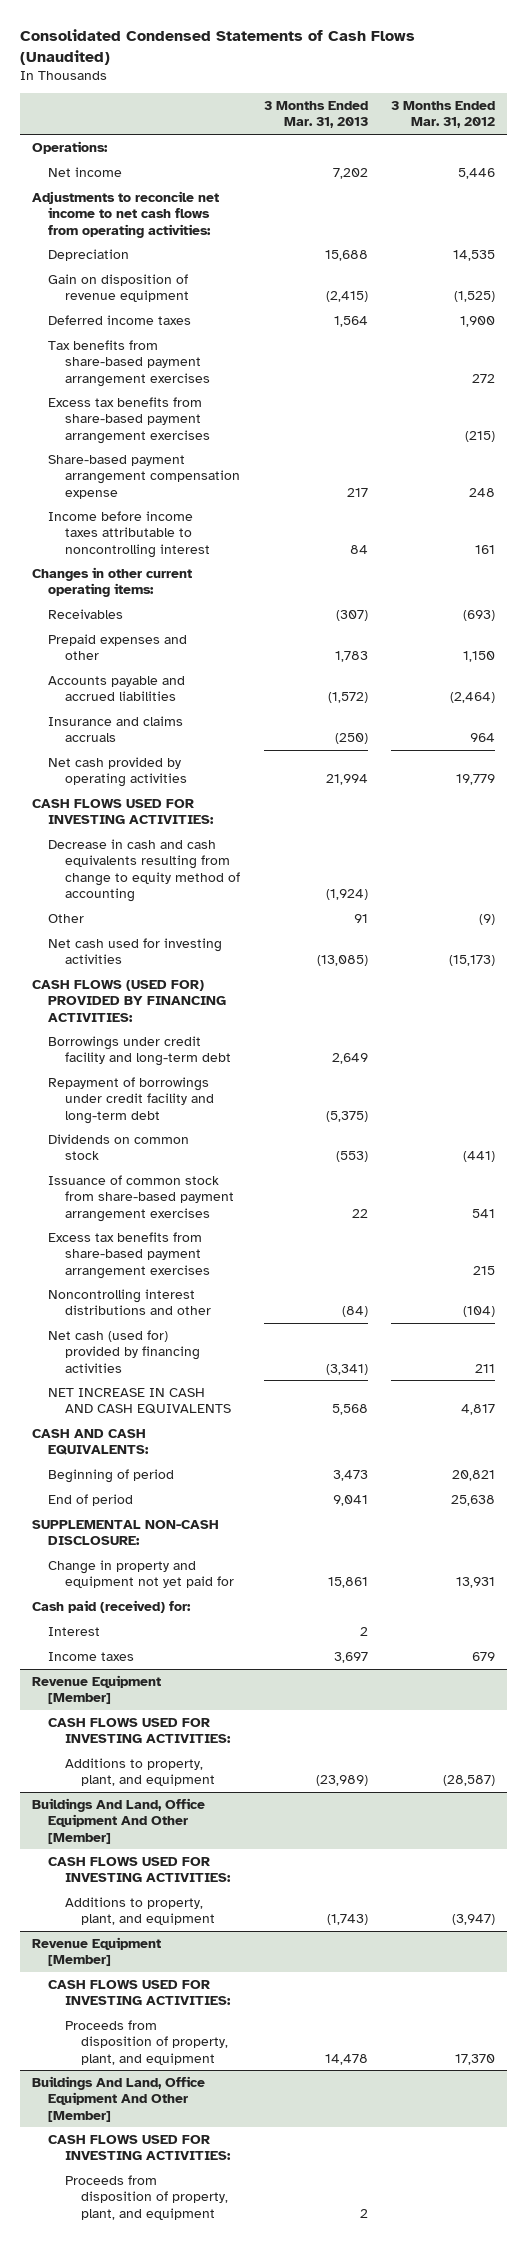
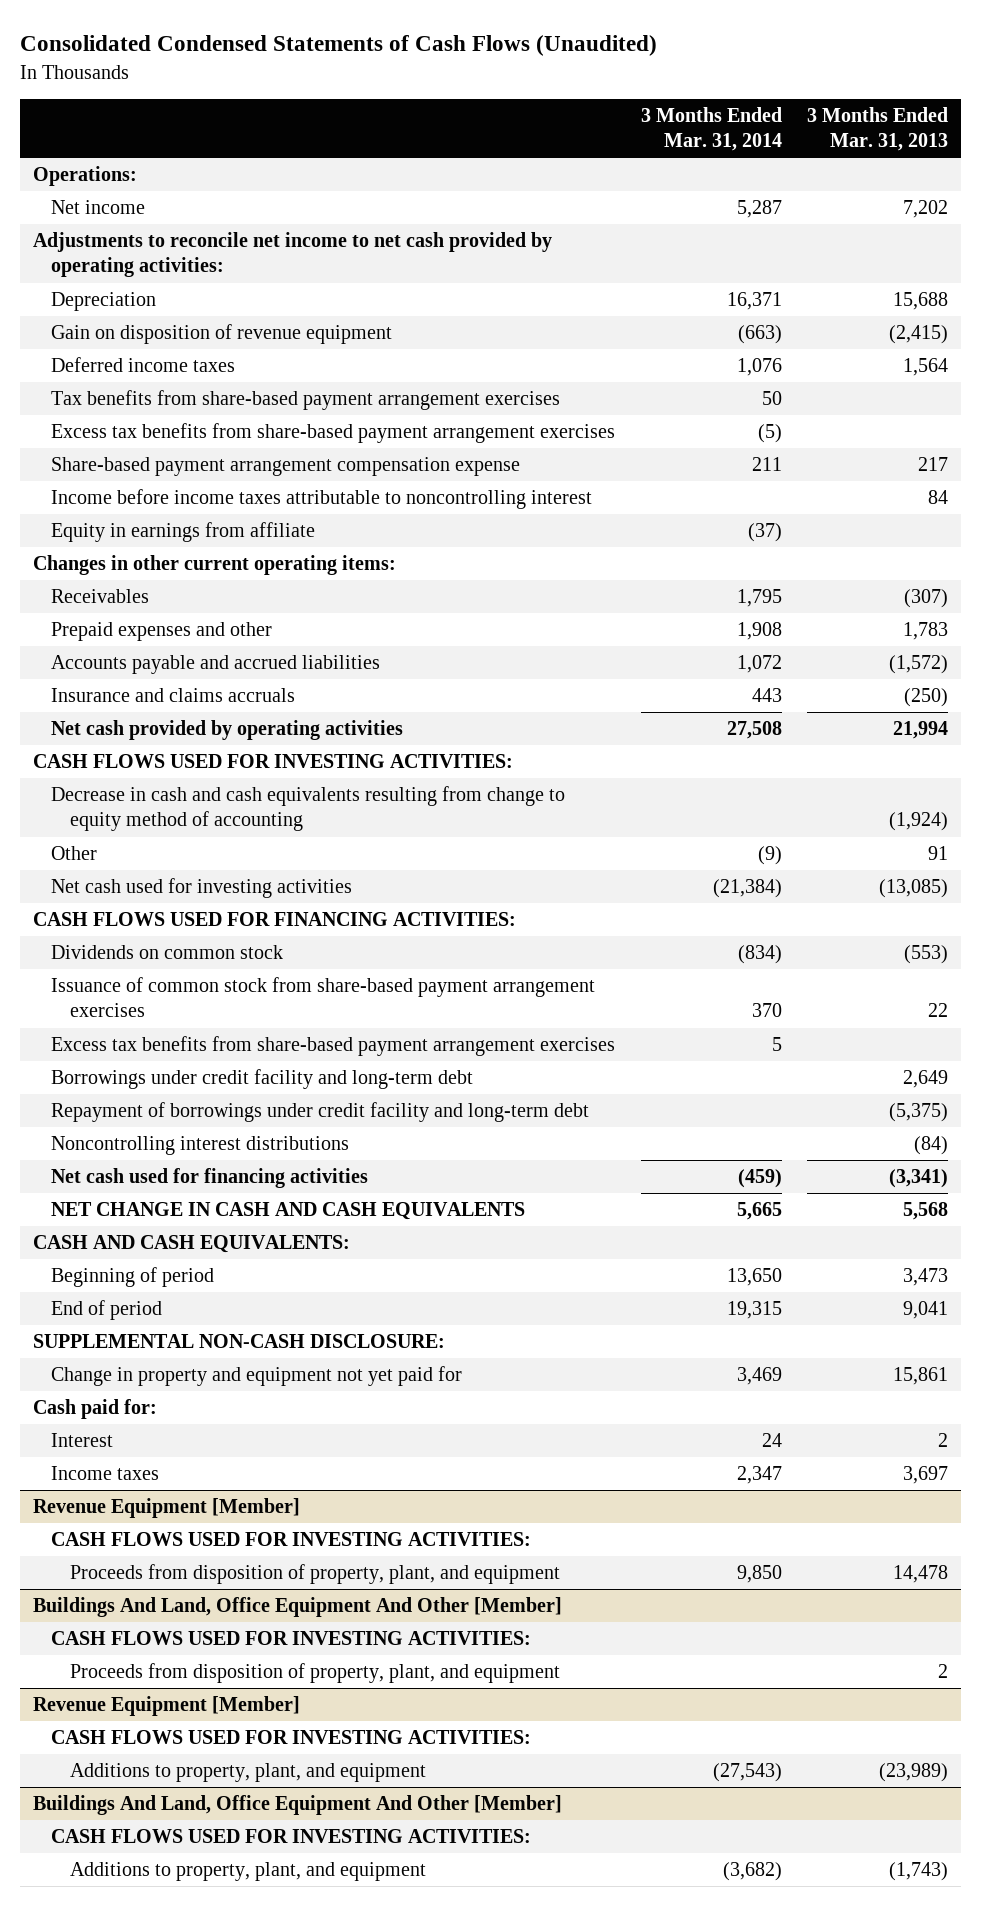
- | 3 Months Ended Mar. 31, 2013 | 3 Months Ended Mar. 31, 2012
+ | 3 Months Ended Mar. 31, 2014 | 3 Months Ended Mar. 31, 2013
- Adjustments to reconcile net income to net cash flows from operating activities:
+ Adjustments to reconcile net income to net cash provided by operating activities:
+ Equity in earnings from affiliate | (37) |
- CASH FLOWS (USED FOR) PROVIDED BY FINANCING ACTIVITIES:
+ CASH FLOWS USED FOR FINANCING ACTIVITIES:
- Noncontrolling interest distributions and other | (84) | (104)
- Net cash (used for) provided by financing activities | (3,341) | 211
- NET INCREASE IN CASH AND CASH EQUIVALENTS | 5,568 | 4,817
moved down: Borrowings under credit facility and long-term debt | | 2,649
moved down: Repayment of borrowings under credit facility and long-term debt | | (5,375)
+ Noncontrolling interest distributions | | (84)
+ Net cash used for financing activities | (459) | (3,341)
+ NET CHANGE IN CASH AND CASH EQUIVALENTS | 5,665 | 5,568
- Cash paid (received) for:
+ Cash paid for:
@ Revenue Equipment [Member]
moved up: Proceeds from disposition of property, plant, and equipment | 9,850 | 14,478
@ Buildings And Land, Office Equipment And Other [Member]
moved up: Proceeds from disposition of property, plant, and equipment | | 2
@ Revenue Equipment [Member]
moved down: Additions to property, plant, and equipment | (27,543) | (23,989)
@ Buildings And Land, Office Equipment And Other [Member]
moved down: Additions to property, plant, and equipment | (3,682) | (1,743)

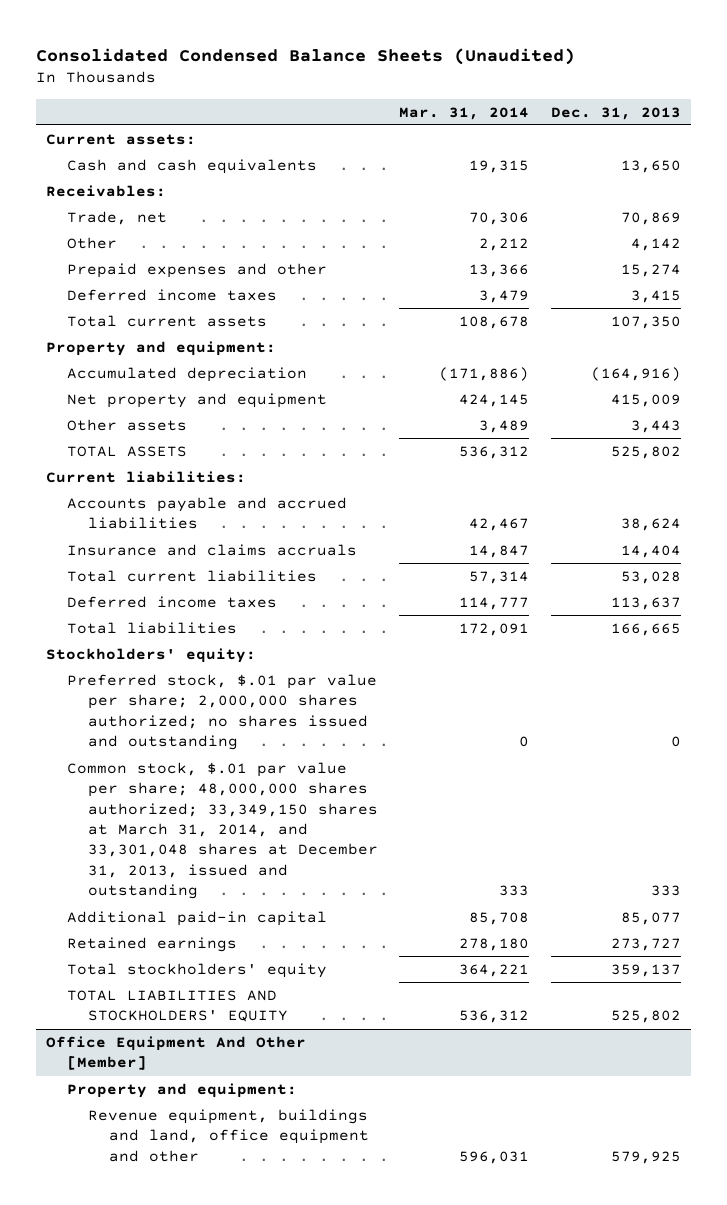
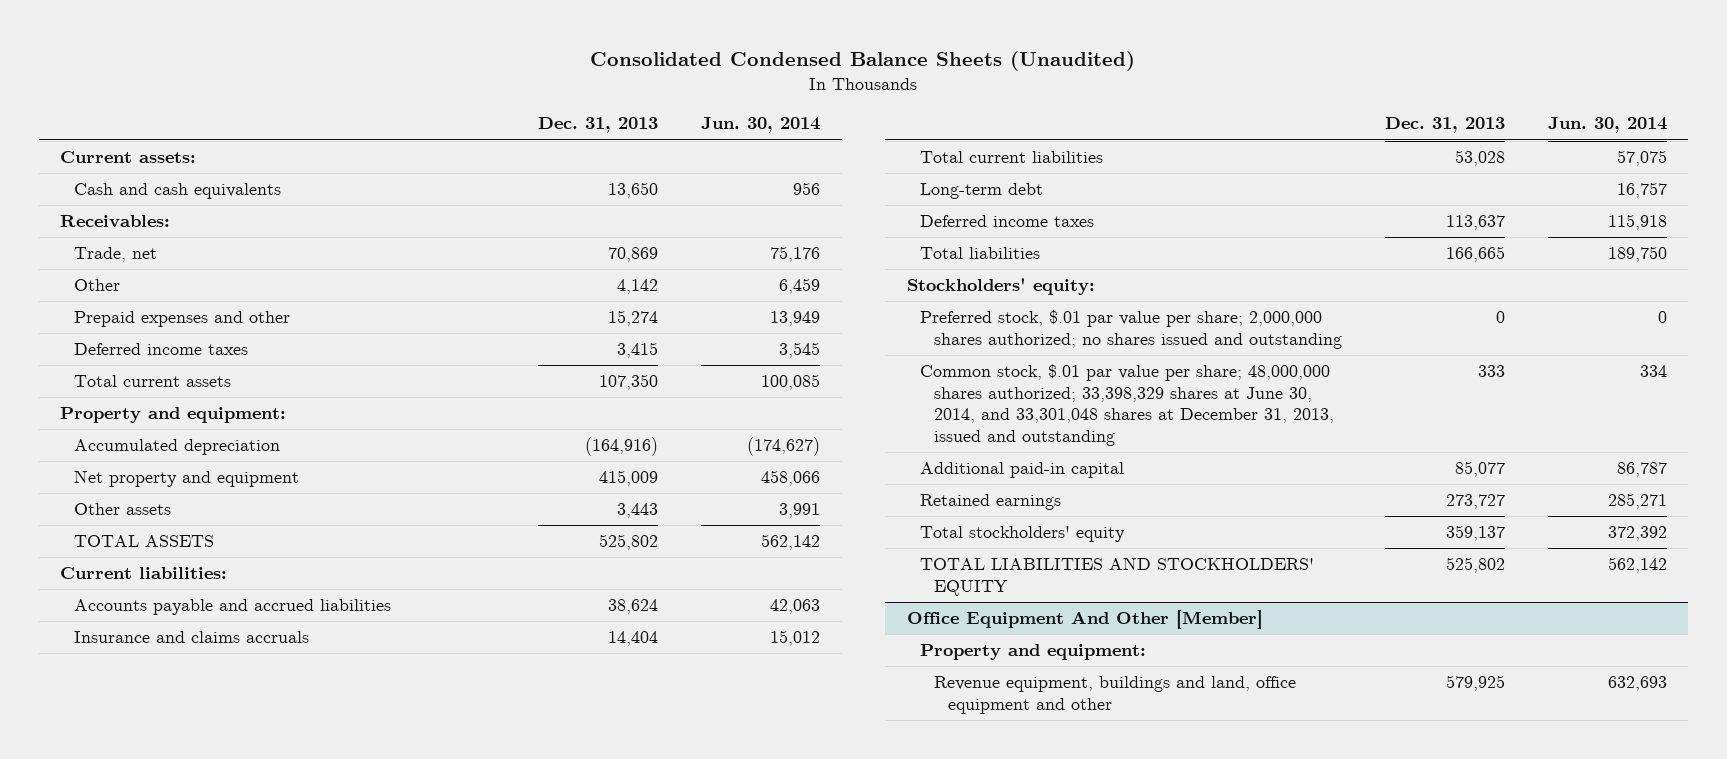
- | Mar. 31, 2014 | Dec. 31, 2013
+ | Dec. 31, 2013 | Jun. 30, 2014
+ Long-term debt | | 16,757
- Common stock, $.01 par value per share; 48,000,000 shares authorized; 33,349,150 shares at March 31, 2014, and 33,301,048 shares at December 31, 2013, issued and outstanding | 333 | 333
+ Common stock, $.01 par value per share; 48,000,000 shares authorized; 33,398,329 shares at June 30, 2014, and 33,301,048 shares at December 31, 2013, issued and outstanding | 333 | 334

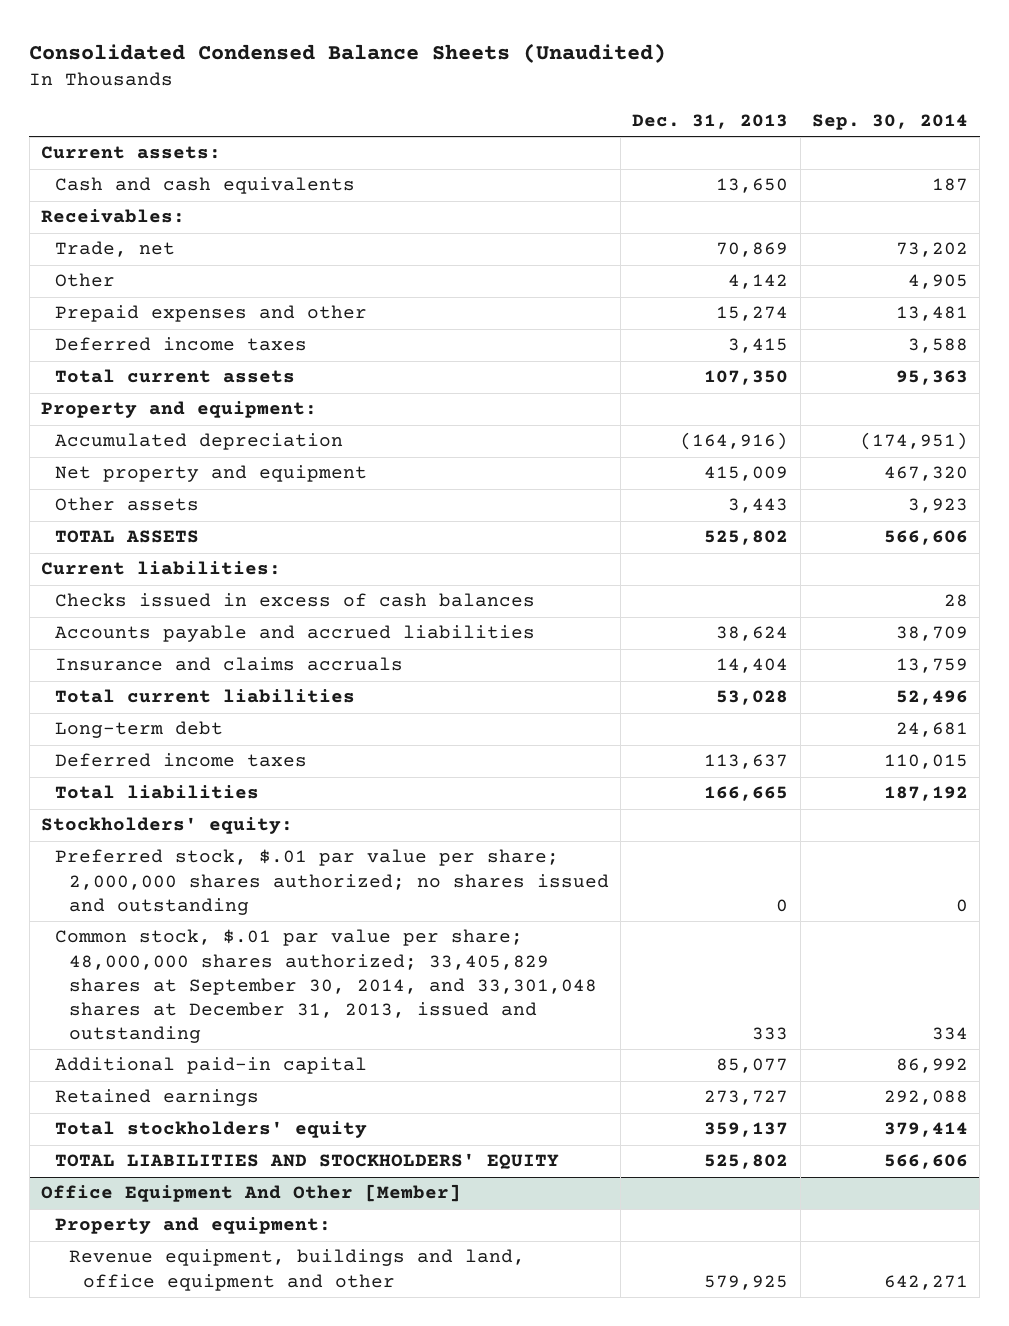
- | Dec. 31, 2013 | Jun. 30, 2014
+ | Dec. 31, 2013 | Sep. 30, 2014
+ Checks issued in excess of cash balances | | 28
- Common stock, $.01 par value per share; 48,000,000 shares authorized; 33,398,329 shares at June 30, 2014, and 33,301,048 shares at December 31, 2013, issued and outstanding | 333 | 334
+ Common stock, $.01 par value per share; 48,000,000 shares authorized; 33,405,829 shares at September 30, 2014, and 33,301,048 shares at December 31, 2013, issued and outstanding | 333 | 334

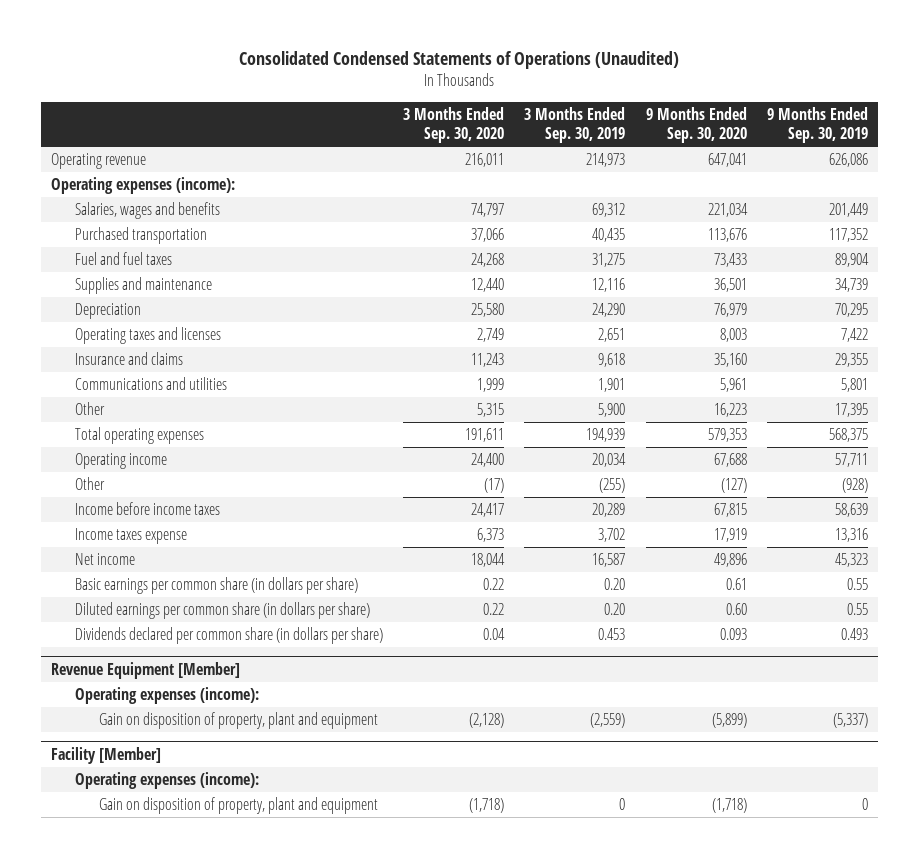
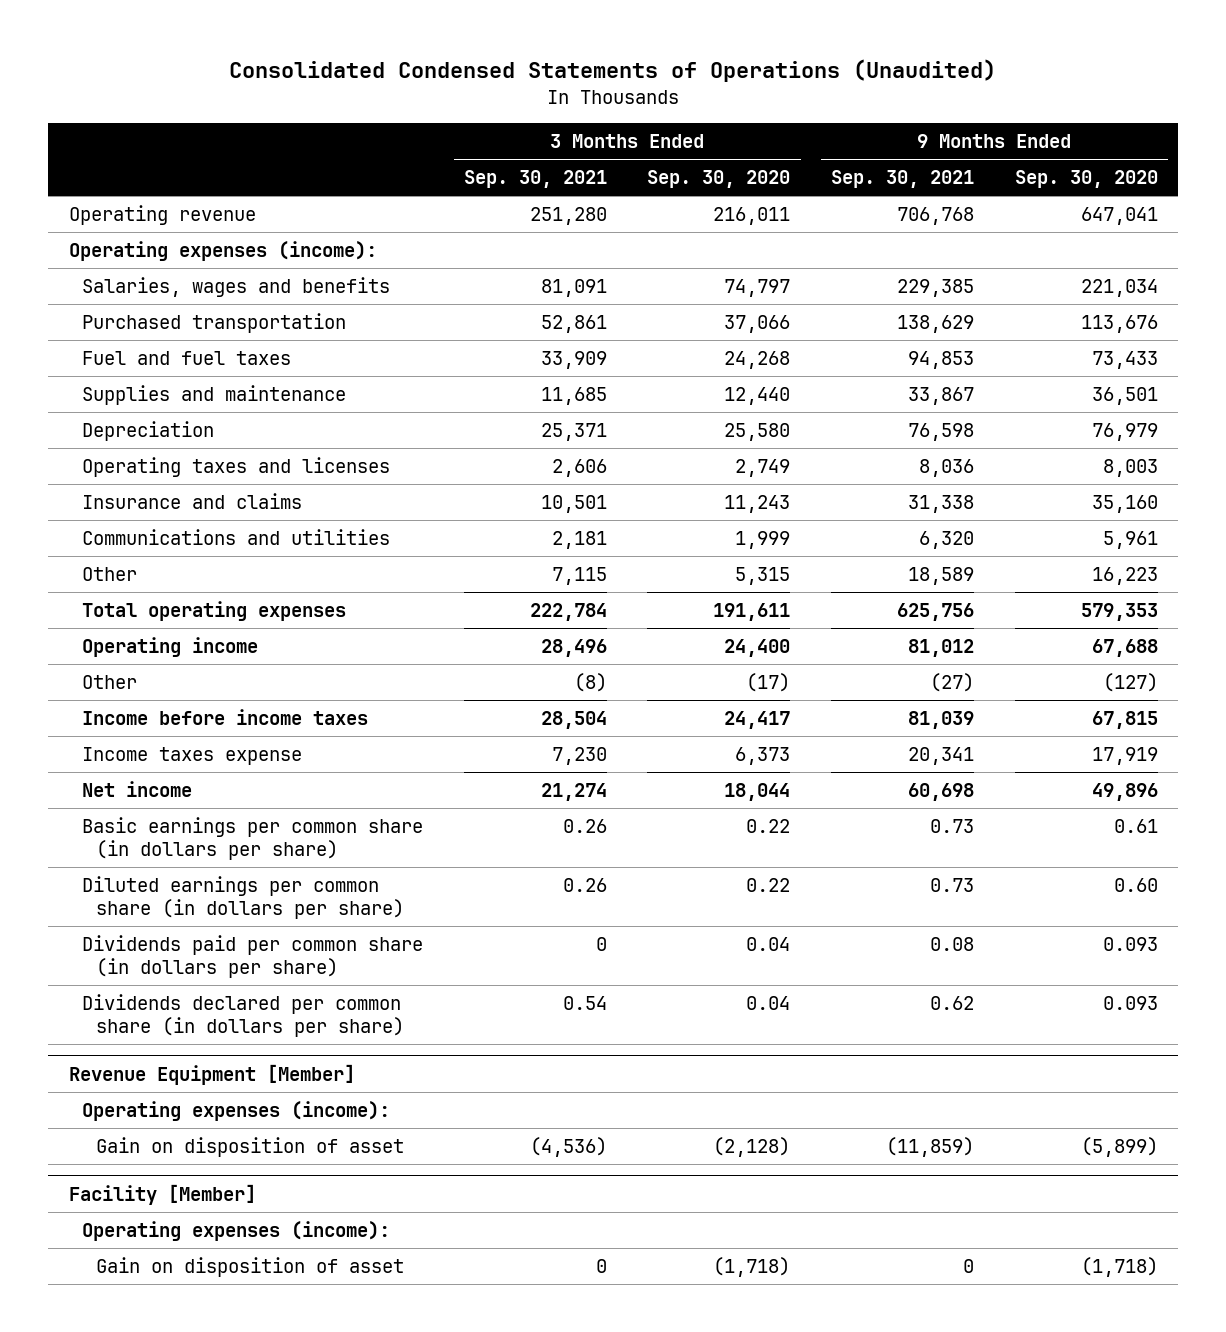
- | 3 Months Ended Sep. 30, 2020 | 3 Months Ended Sep. 30, 2019 | 9 Months Ended Sep. 30, 2020 | 9 Months Ended Sep. 30, 2019
+ | 3 Months Ended Sep. 30, 2021 | 3 Months Ended Sep. 30, 2020 | 9 Months Ended Sep. 30, 2021 | 9 Months Ended Sep. 30, 2020
+ Dividends paid per common share (in dollars per share) | 0 | 0.04 | 0.08 | 0.093
@ Revenue Equipment [Member]
- Gain on disposition of property, plant and equipment | (2,128) | (2,559) | (5,899) | (5,337)
+ Gain on disposition of asset | (4,536) | (2,128) | (11,859) | (5,899)
@ Facility [Member]
- Gain on disposition of property, plant and equipment | (1,718) | 0 | (1,718) | 0
+ Gain on disposition of asset | 0 | (1,718) | 0 | (1,718)

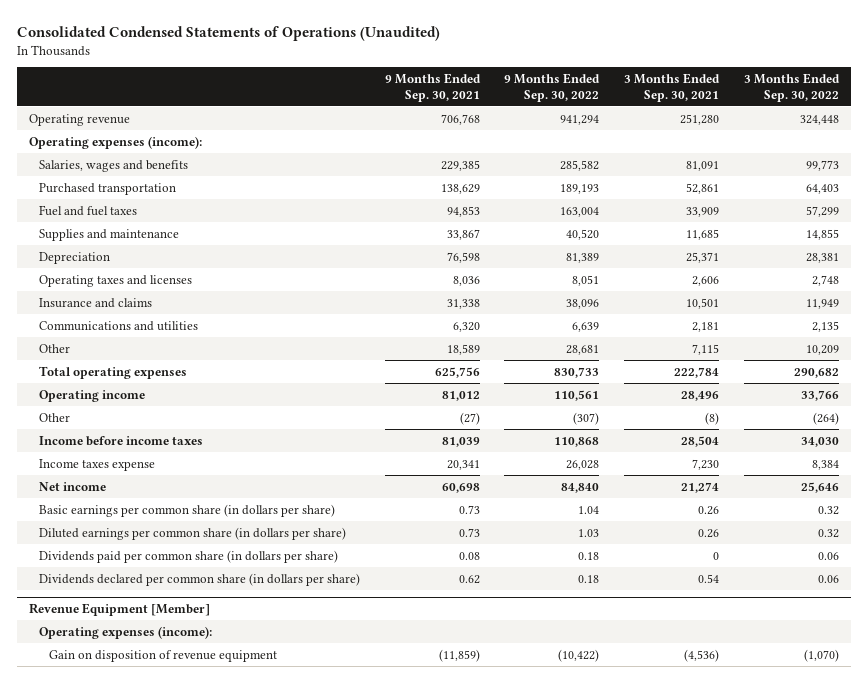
- | 3 Months Ended Sep. 30, 2021 | 3 Months Ended Sep. 30, 2020 | 9 Months Ended Sep. 30, 2021 | 9 Months Ended Sep. 30, 2020
+ | 9 Months Ended Sep. 30, 2021 | 9 Months Ended Sep. 30, 2022 | 3 Months Ended Sep. 30, 2021 | 3 Months Ended Sep. 30, 2022
@ Revenue Equipment [Member]
- Gain on disposition of asset | (4,536) | (2,128) | (11,859) | (5,899)
- Facility [Member]
- Operating expenses (income):
- Gain on disposition of asset | 0 | (1,718) | 0 | (1,718)
@ Revenue Equipment [Member]
+ Gain on disposition of revenue equipment | (11,859) | (10,422) | (4,536) | (1,070)

